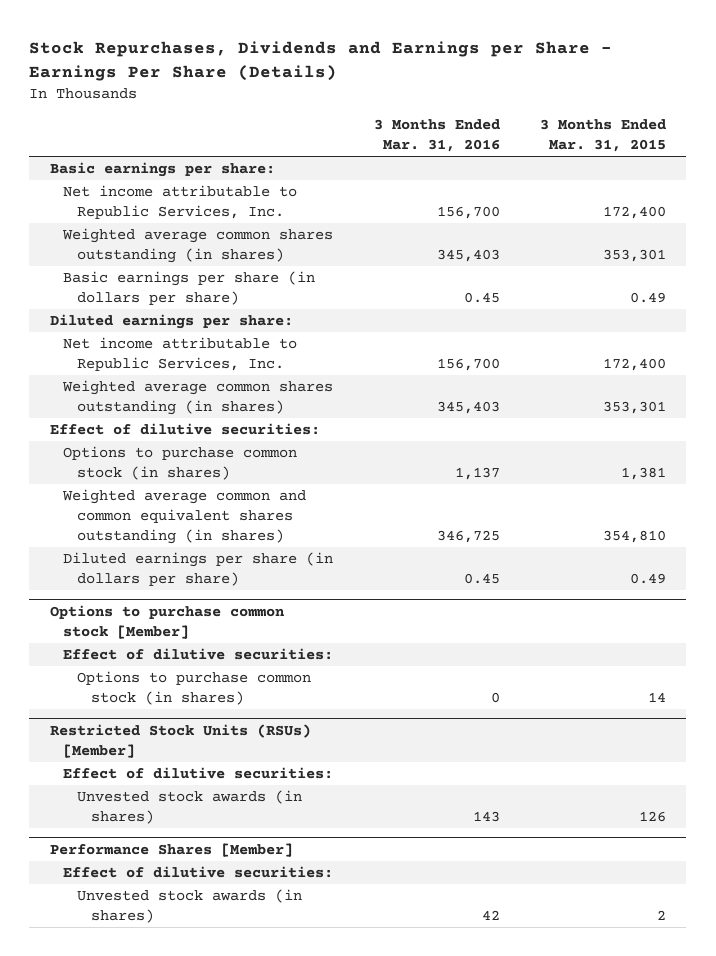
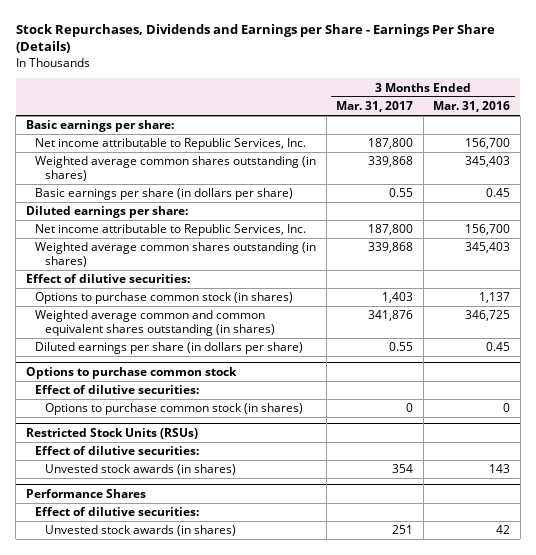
- | 3 Months Ended Mar. 31, 2016 | 3 Months Ended Mar. 31, 2015
+ | 3 Months Ended Mar. 31, 2017 | 3 Months Ended Mar. 31, 2016
- Options to purchase common stock [Member]
+ Options to purchase common stock
- Restricted Stock Units (RSUs) [Member]
+ Restricted Stock Units (RSUs)
- Performance Shares [Member]
+ Performance Shares

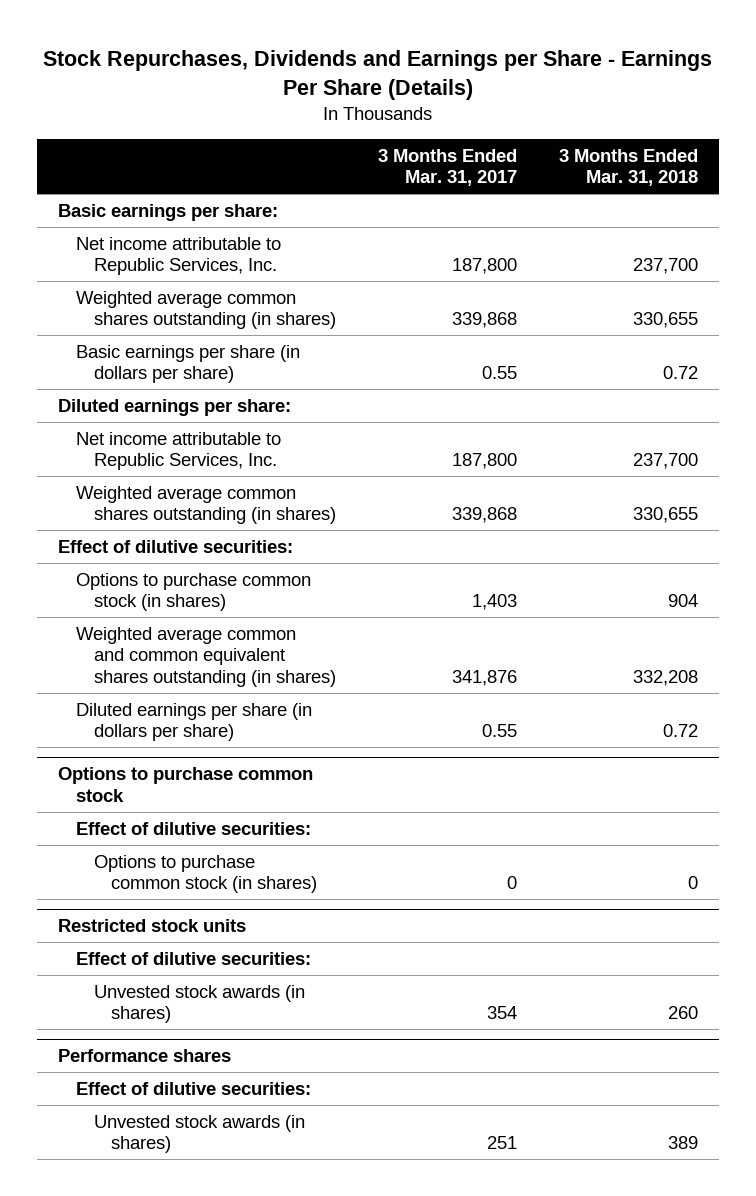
- | 3 Months Ended Mar. 31, 2017 | 3 Months Ended Mar. 31, 2016
+ | 3 Months Ended Mar. 31, 2017 | 3 Months Ended Mar. 31, 2018
- Restricted Stock Units (RSUs)
+ Restricted stock units
- Performance Shares
+ Performance shares

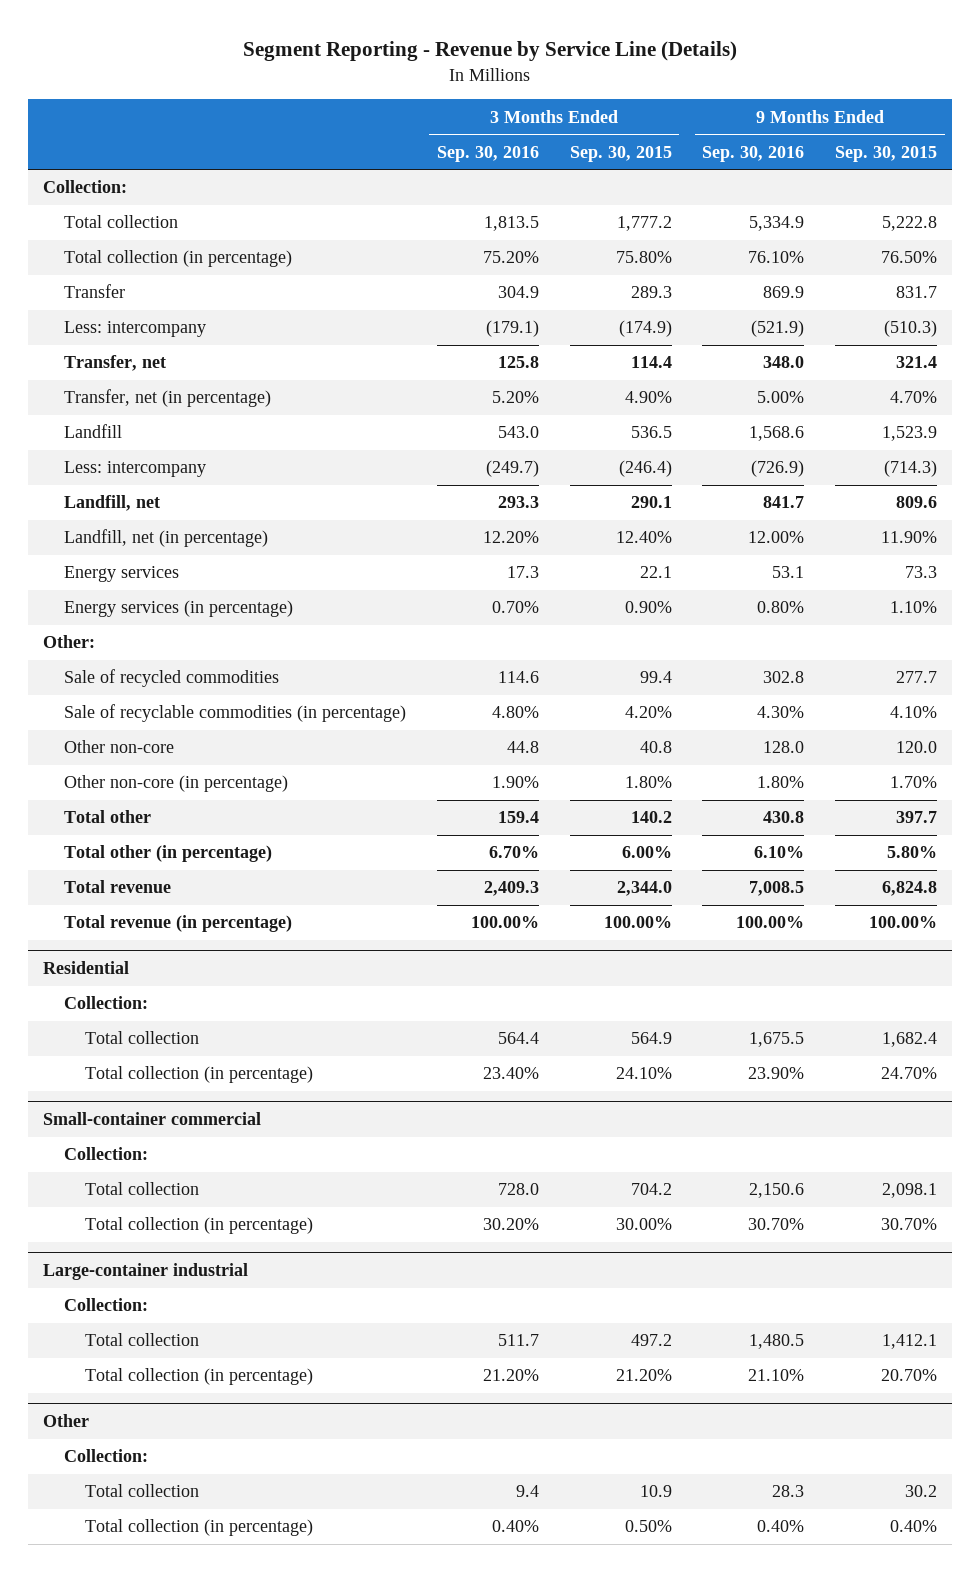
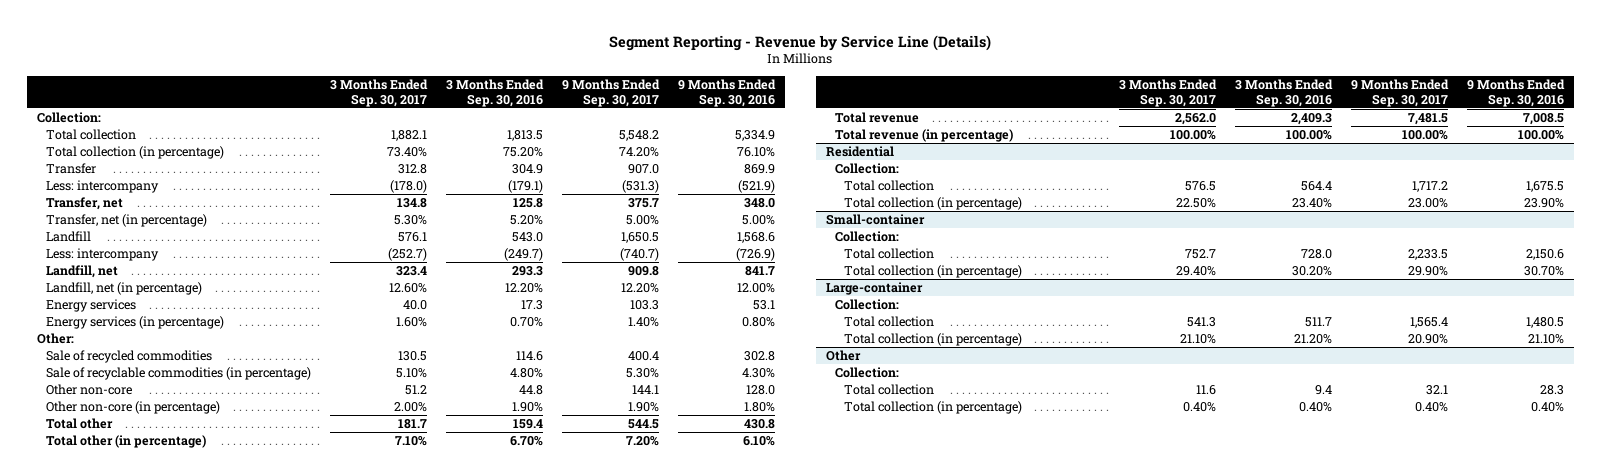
- | 3 Months Ended Sep. 30, 2016 | 3 Months Ended Sep. 30, 2015 | 9 Months Ended Sep. 30, 2016 | 9 Months Ended Sep. 30, 2015
+ | 3 Months Ended Sep. 30, 2017 | 3 Months Ended Sep. 30, 2016 | 9 Months Ended Sep. 30, 2017 | 9 Months Ended Sep. 30, 2016
- Small-container commercial
+ Small-container
- Large-container industrial
+ Large-container

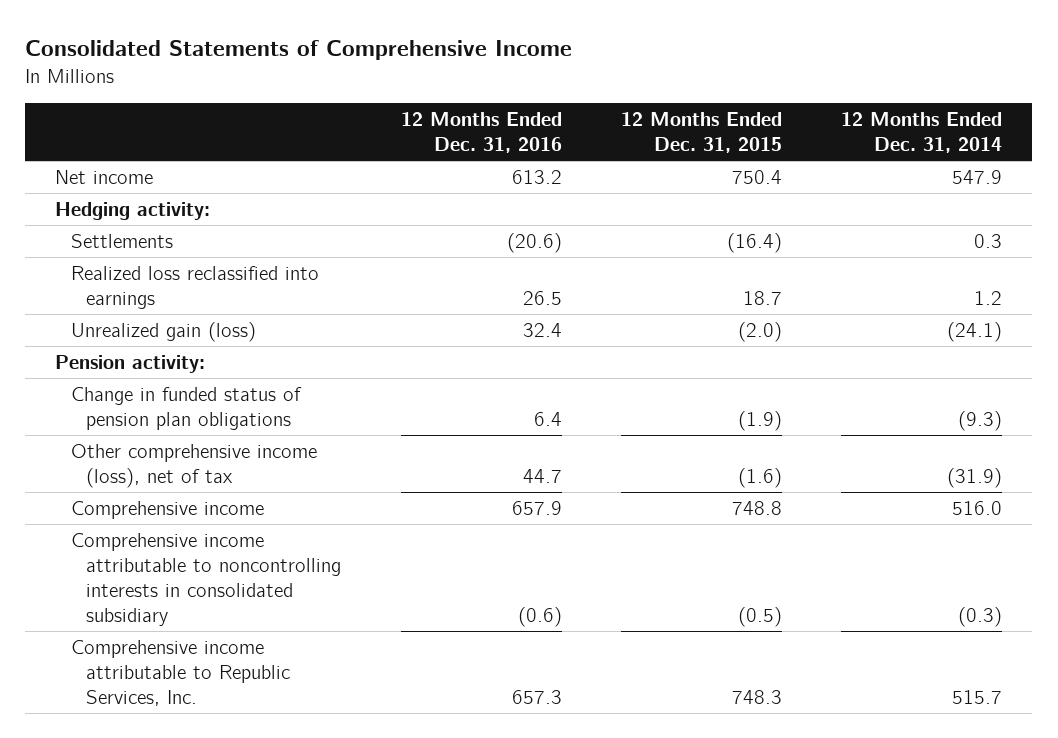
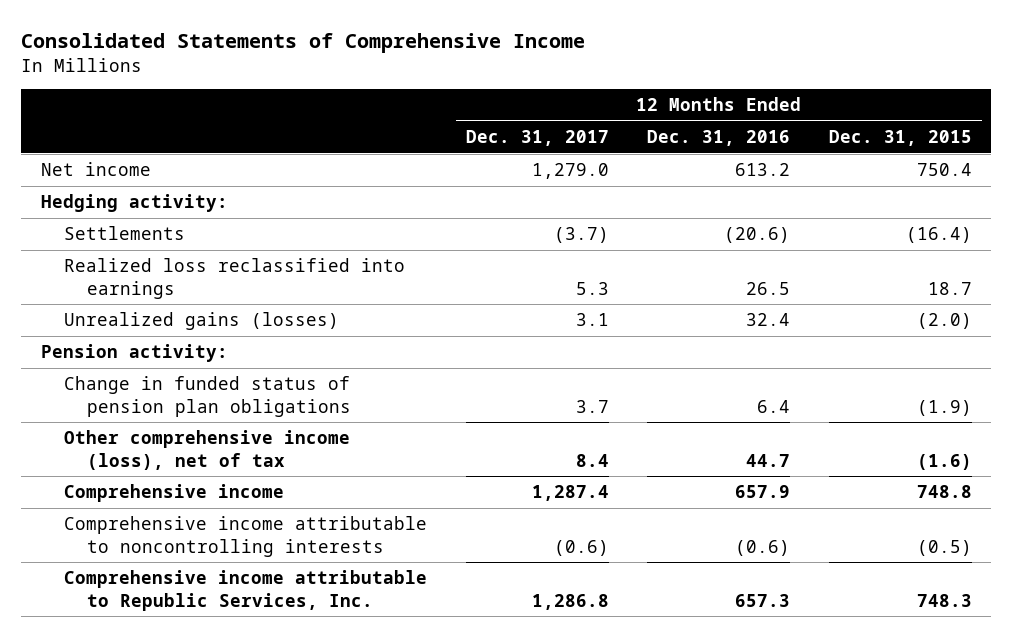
- | 12 Months Ended Dec. 31, 2016 | 12 Months Ended Dec. 31, 2015 | 12 Months Ended Dec. 31, 2014
+ | 12 Months Ended Dec. 31, 2017 | 12 Months Ended Dec. 31, 2016 | 12 Months Ended Dec. 31, 2015
- Unrealized gain (loss) | 32.4 | (2.0) | (24.1)
+ Unrealized gains (losses) | 3.1 | 32.4 | (2.0)
- Comprehensive income attributable to noncontrolling interests in consolidated subsidiary | (0.6) | (0.5) | (0.3)
+ Comprehensive income attributable to noncontrolling interests | (0.6) | (0.6) | (0.5)

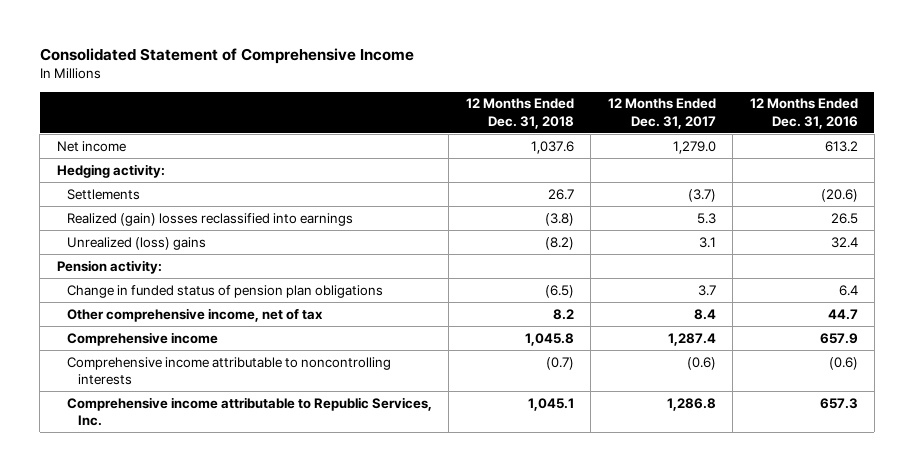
- Consolidated Statements of Comprehensive Income
+ Consolidated Statement of Comprehensive Income
- | 12 Months Ended Dec. 31, 2017 | 12 Months Ended Dec. 31, 2016 | 12 Months Ended Dec. 31, 2015
+ | 12 Months Ended Dec. 31, 2018 | 12 Months Ended Dec. 31, 2017 | 12 Months Ended Dec. 31, 2016
- Realized loss reclassified into earnings | 5.3 | 26.5 | 18.7
- Unrealized gains (losses) | 3.1 | 32.4 | (2.0)
+ Realized (gain) losses reclassified into earnings | (3.8) | 5.3 | 26.5
+ Unrealized (loss) gains | (8.2) | 3.1 | 32.4
- Other comprehensive income (loss), net of tax | 8.4 | 44.7 | (1.6)
+ Other comprehensive income, net of tax | 8.2 | 8.4 | 44.7

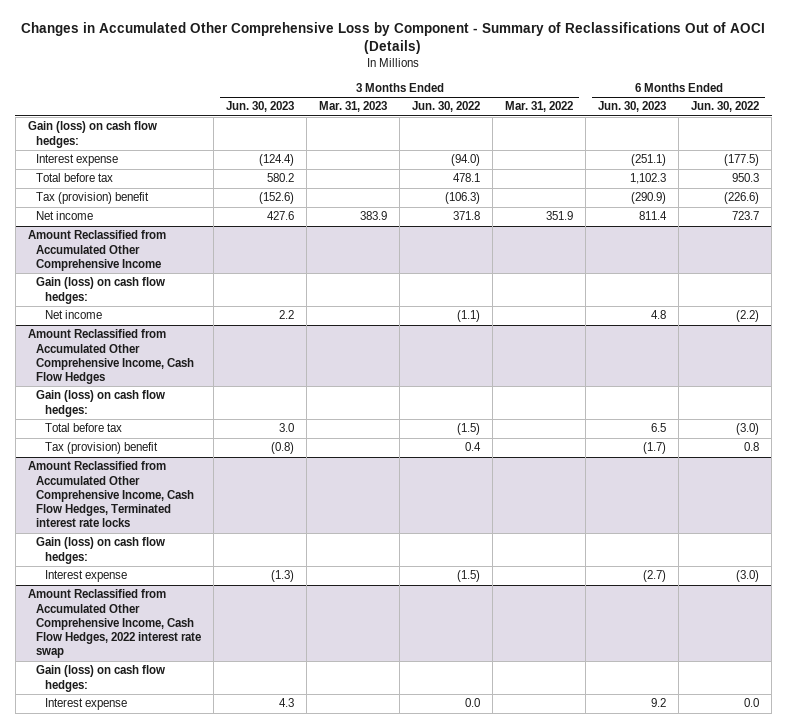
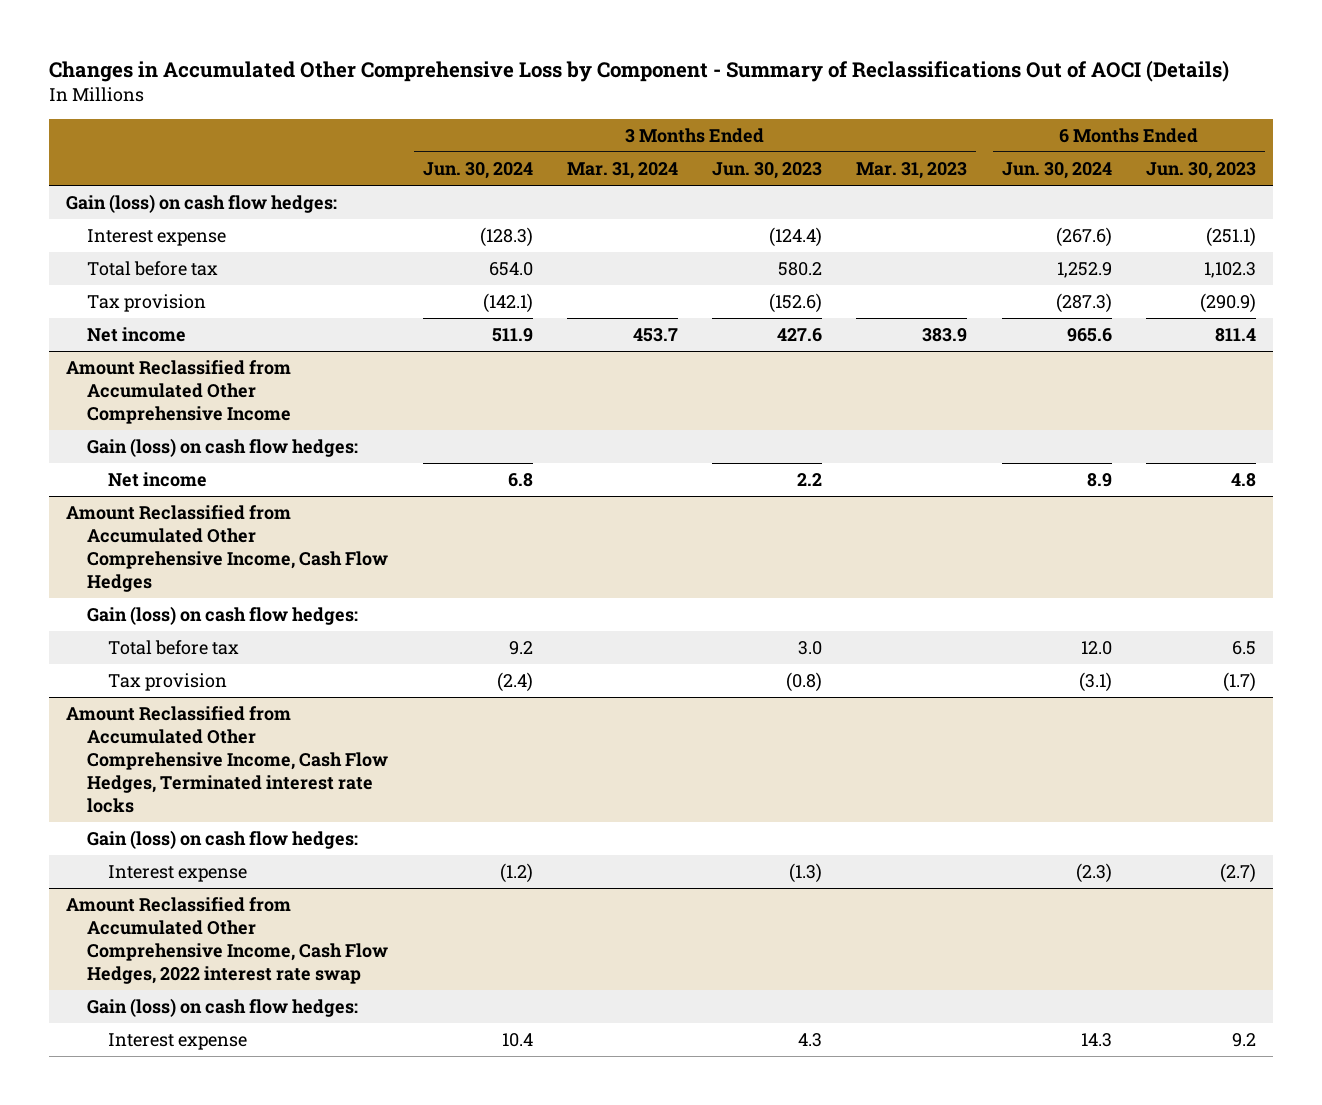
- | 3 Months Ended Jun. 30, 2023 | 3 Months Ended Mar. 31, 2023 | 3 Months Ended Jun. 30, 2022 | 3 Months Ended Mar. 31, 2022 | 6 Months Ended Jun. 30, 2023 | 6 Months Ended Jun. 30, 2022
+ | 3 Months Ended Jun. 30, 2024 | 3 Months Ended Mar. 31, 2024 | 3 Months Ended Jun. 30, 2023 | 3 Months Ended Mar. 31, 2023 | 6 Months Ended Jun. 30, 2024 | 6 Months Ended Jun. 30, 2023
- Tax (provision) benefit | (152.6) | | (106.3) | | (290.9) | (226.6)
+ Tax provision | (142.1) | | (152.6) | | (287.3) | (290.9)
@ Amount Reclassified from Accumulated Other Comprehensive Income, Cash Flow Hedges
- Tax (provision) benefit | (0.8) | | 0.4 | | (1.7) | 0.8
+ Tax provision | (2.4) | | (0.8) | | (3.1) | (1.7)

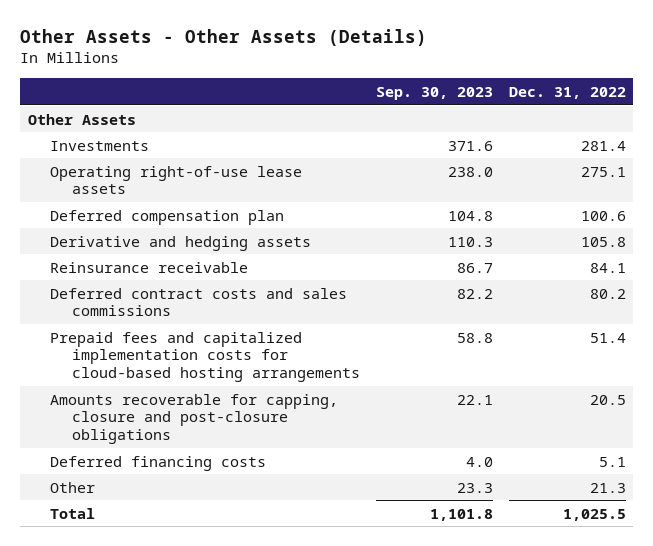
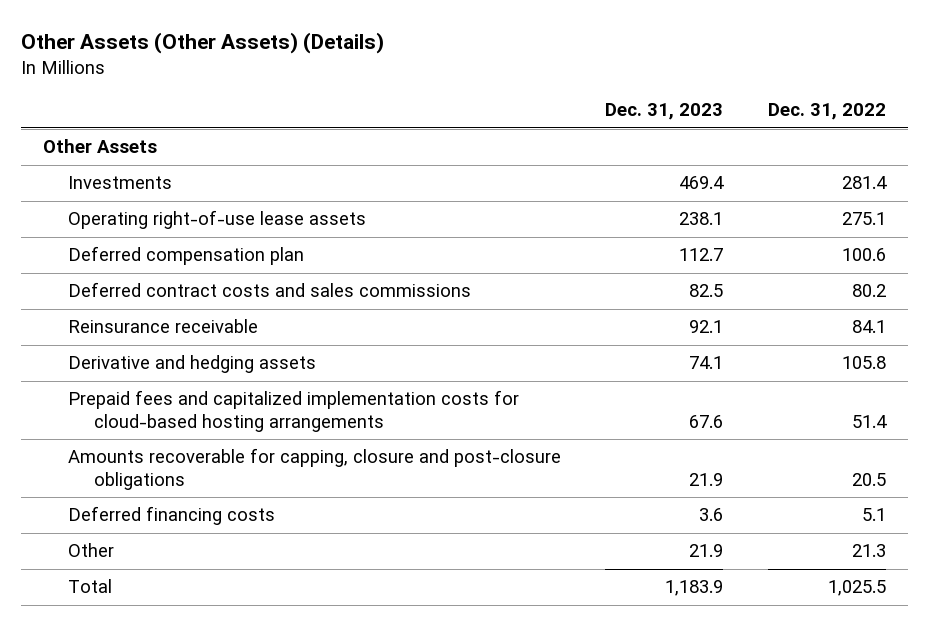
- Other Assets - Other Assets (Details)
+ Other Assets (Other Assets) (Details)
- | Sep. 30, 2023 | Dec. 31, 2022
+ | Dec. 31, 2023 | Dec. 31, 2022
moved down: Reinsurance receivable | 92.1 | 84.1
moved down: Derivative and hedging assets | 74.1 | 105.8

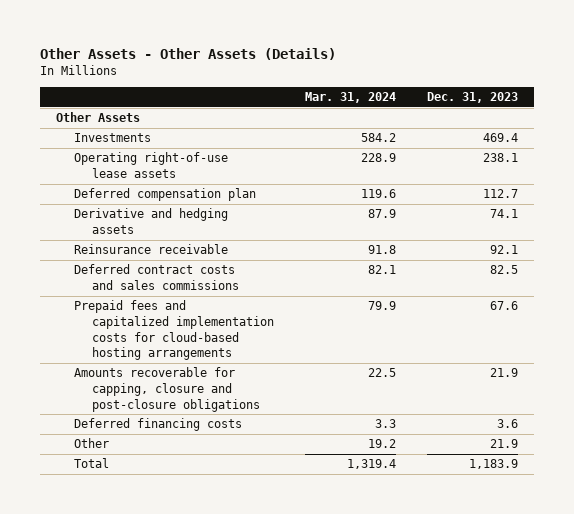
- Other Assets (Other Assets) (Details)
+ Other Assets - Other Assets (Details)
- | Dec. 31, 2023 | Dec. 31, 2022
+ | Mar. 31, 2024 | Dec. 31, 2023
moved down: Reinsurance receivable | 91.8 | 92.1
moved down: Deferred contract costs and sales commissions | 82.1 | 82.5

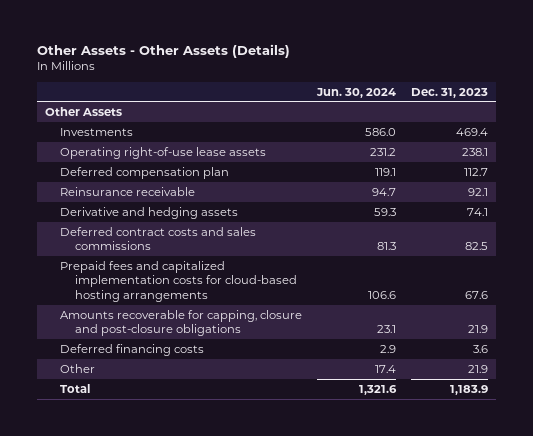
- | Mar. 31, 2024 | Dec. 31, 2023
+ | Jun. 30, 2024 | Dec. 31, 2023
moved down: Derivative and hedging assets | 59.3 | 74.1

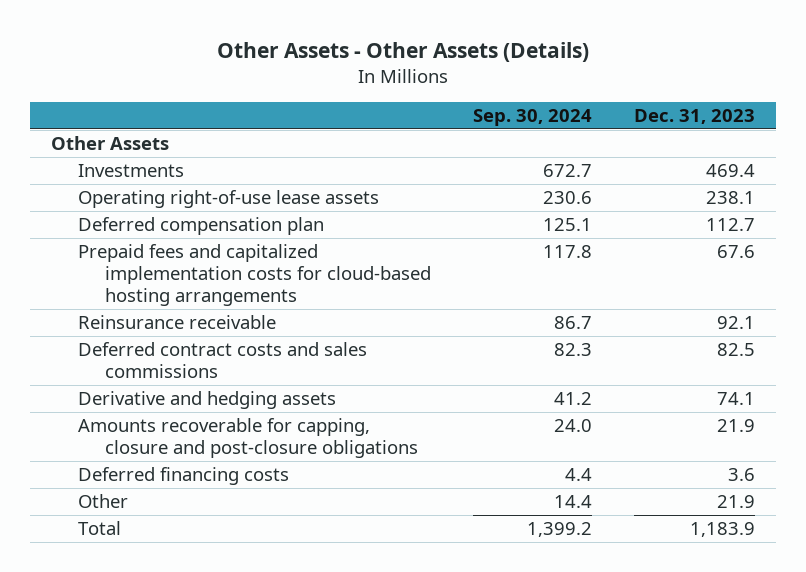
- | Jun. 30, 2024 | Dec. 31, 2023
+ | Sep. 30, 2024 | Dec. 31, 2023
moved up: Prepaid fees and capitalized implementation costs for cloud-based hosting arrangements | 117.8 | 67.6
moved down: Derivative and hedging assets | 41.2 | 74.1

